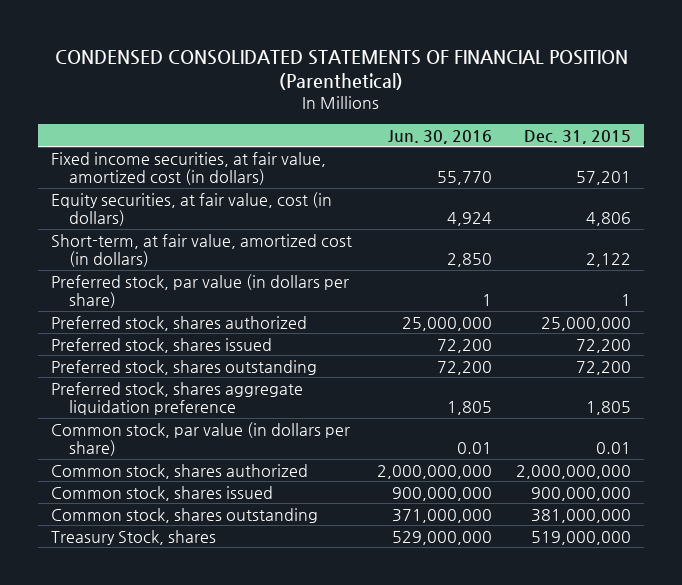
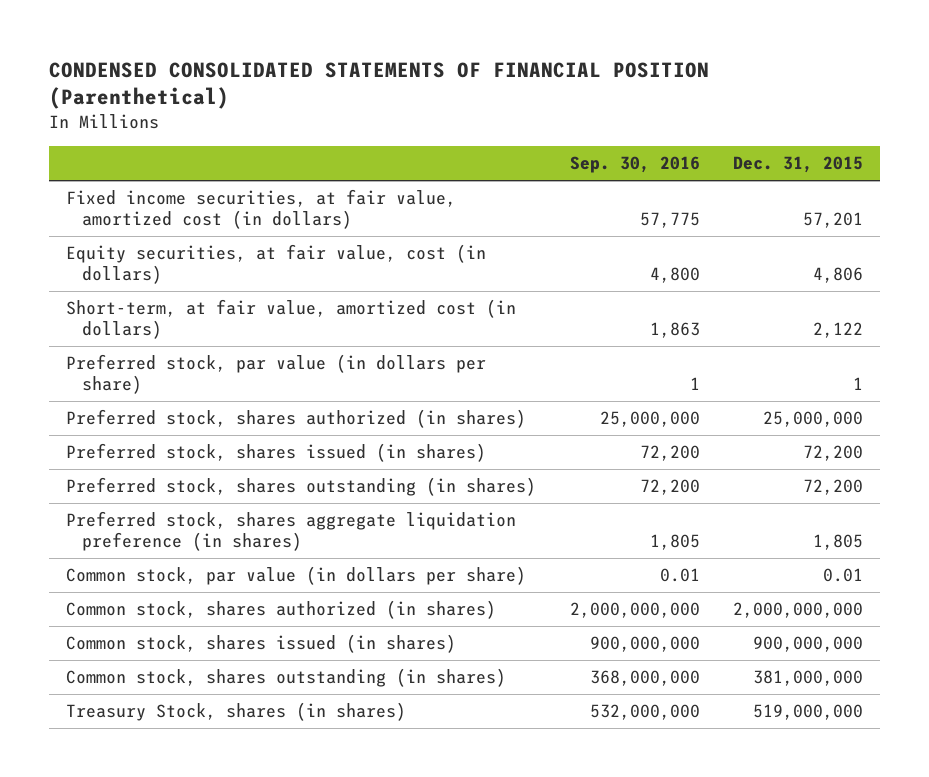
- | Jun. 30, 2016 | Dec. 31, 2015
+ | Sep. 30, 2016 | Dec. 31, 2015
- Preferred stock, shares authorized | 25,000,000 | 25,000,000
- Preferred stock, shares issued | 72,200 | 72,200
- Preferred stock, shares outstanding | 72,200 | 72,200
- Preferred stock, shares aggregate liquidation preference | 1,805 | 1,805
+ Preferred stock, shares authorized (in shares) | 25,000,000 | 25,000,000
+ Preferred stock, shares issued (in shares) | 72,200 | 72,200
+ Preferred stock, shares outstanding (in shares) | 72,200 | 72,200
+ Preferred stock, shares aggregate liquidation preference (in shares) | 1,805 | 1,805
- Common stock, shares authorized | 2,000,000,000 | 2,000,000,000
- Common stock, shares issued | 900,000,000 | 900,000,000
- Common stock, shares outstanding | 371,000,000 | 381,000,000
- Treasury Stock, shares | 529,000,000 | 519,000,000
+ Common stock, shares authorized (in shares) | 2,000,000,000 | 2,000,000,000
+ Common stock, shares issued (in shares) | 900,000,000 | 900,000,000
+ Common stock, shares outstanding (in shares) | 368,000,000 | 381,000,000
+ Treasury Stock, shares (in shares) | 532,000,000 | 519,000,000

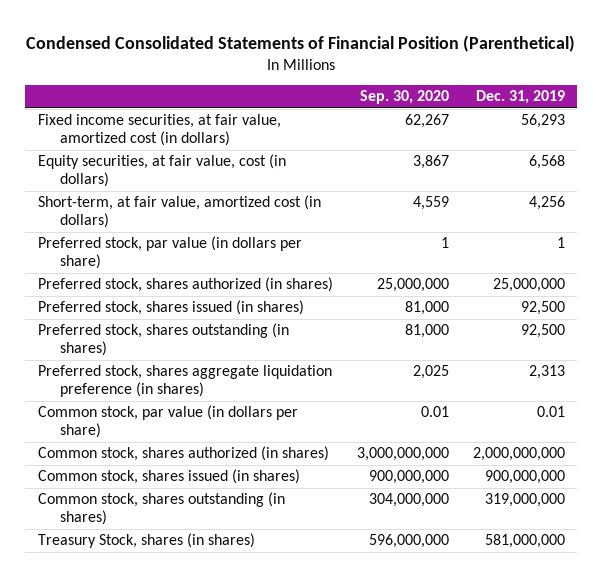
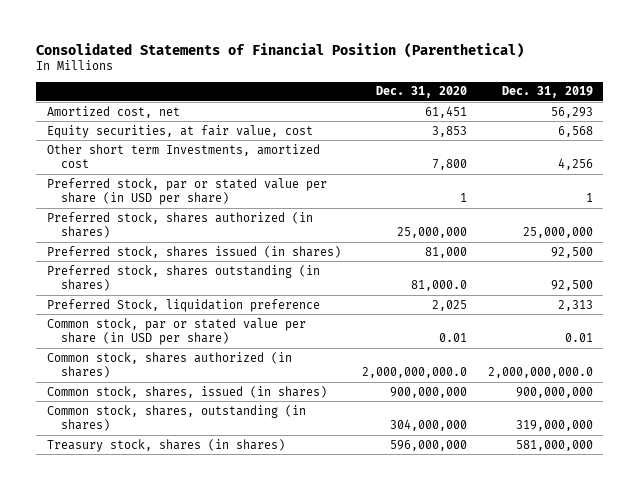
- Condensed Consolidated Statements of Financial Position (Parenthetical)
+ Consolidated Statements of Financial Position (Parenthetical)
- | Sep. 30, 2020 | Dec. 31, 2019
+ | Dec. 31, 2020 | Dec. 31, 2019
- Fixed income securities, at fair value, amortized cost (in dollars) | 62,267 | 56,293
- Equity securities, at fair value, cost (in dollars) | 3,867 | 6,568
- Short-term, at fair value, amortized cost (in dollars) | 4,559 | 4,256
- Preferred stock, par value (in dollars per share) | 1 | 1
+ Amortized cost, net | 61,451 | 56,293
+ Equity securities, at fair value, cost | 3,853 | 6,568
+ Other short term Investments, amortized cost | 7,800 | 4,256
+ Preferred stock, par or stated value per share (in USD per share) | 1 | 1
- Preferred stock, shares aggregate liquidation preference (in shares) | 2,025 | 2,313
- Common stock, par value (in dollars per share) | 0.01 | 0.01
- Common stock, shares authorized (in shares) | 3,000,000,000 | 2,000,000,000
- Common stock, shares issued (in shares) | 900,000,000 | 900,000,000
- Common stock, shares outstanding (in shares) | 304,000,000 | 319,000,000
- Treasury Stock, shares (in shares) | 596,000,000 | 581,000,000
+ Preferred Stock, liquidation preference | 2,025 | 2,313
+ Common stock, par or stated value per share (in USD per share) | 0.01 | 0.01
+ Common stock, shares authorized (in shares) | 2,000,000,000.0 | 2,000,000,000.0
+ Common stock, shares, issued (in shares) | 900,000,000 | 900,000,000
+ Common stock, shares, outstanding (in shares) | 304,000,000 | 319,000,000
+ Treasury stock, shares (in shares) | 596,000,000 | 581,000,000

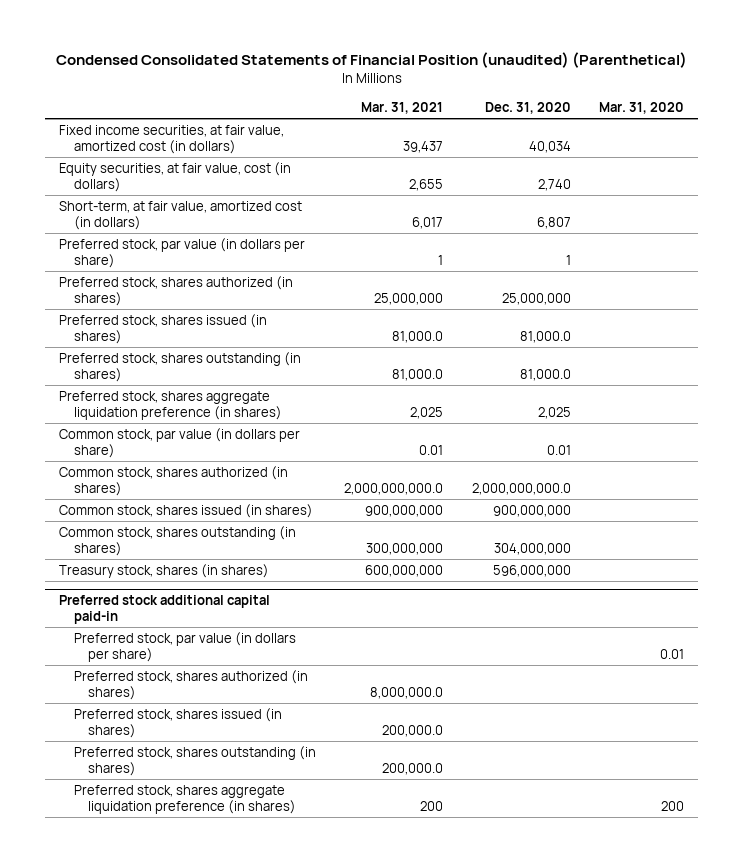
- Consolidated Statements of Financial Position (Parenthetical)
+ Condensed Consolidated Statements of Financial Position (unaudited) (Parenthetical)
- | Dec. 31, 2020 | Dec. 31, 2019
+ | Mar. 31, 2021 | Dec. 31, 2020 | Mar. 31, 2020
- Amortized cost, net | 61,451 | 56,293
- Equity securities, at fair value, cost | 3,853 | 6,568
- Other short term Investments, amortized cost | 7,800 | 4,256
- Preferred stock, par or stated value per share (in USD per share) | 1 | 1
+ Fixed income securities, at fair value, amortized cost (in dollars) | 39,437 | 40,034 |
+ Equity securities, at fair value, cost (in dollars) | 2,655 | 2,740 |
+ Short-term, at fair value, amortized cost (in dollars) | 6,017 | 6,807 |
+ Preferred stock, par value (in dollars per share) | 1 | 1 |
- Preferred stock, shares issued (in shares) | 81,000 | 92,500
+ Preferred stock, shares issued (in shares) | 81,000.0 | 81,000.0 |
- Preferred Stock, liquidation preference | 2,025 | 2,313
- Common stock, par or stated value per share (in USD per share) | 0.01 | 0.01
+ Preferred stock, shares aggregate liquidation preference (in shares) | 2,025 | 2,025 |
+ Common stock, par value (in dollars per share) | 0.01 | 0.01 |
- Common stock, shares, issued (in shares) | 900,000,000 | 900,000,000
- Common stock, shares, outstanding (in shares) | 304,000,000 | 319,000,000
+ Common stock, shares issued (in shares) | 900,000,000 | 900,000,000 |
+ Common stock, shares outstanding (in shares) | 300,000,000 | 304,000,000 |
+ Preferred stock additional capital paid-in
+ Preferred stock, par value (in dollars per share) | | | 0.01
+ Preferred stock, shares authorized (in shares) | 8,000,000.0 | |
+ Preferred stock, shares issued (in shares) | 200,000.0 | |
+ Preferred stock, shares outstanding (in shares) | 200,000.0 | |
+ Preferred stock, shares aggregate liquidation preference (in shares) | 200 | | 200

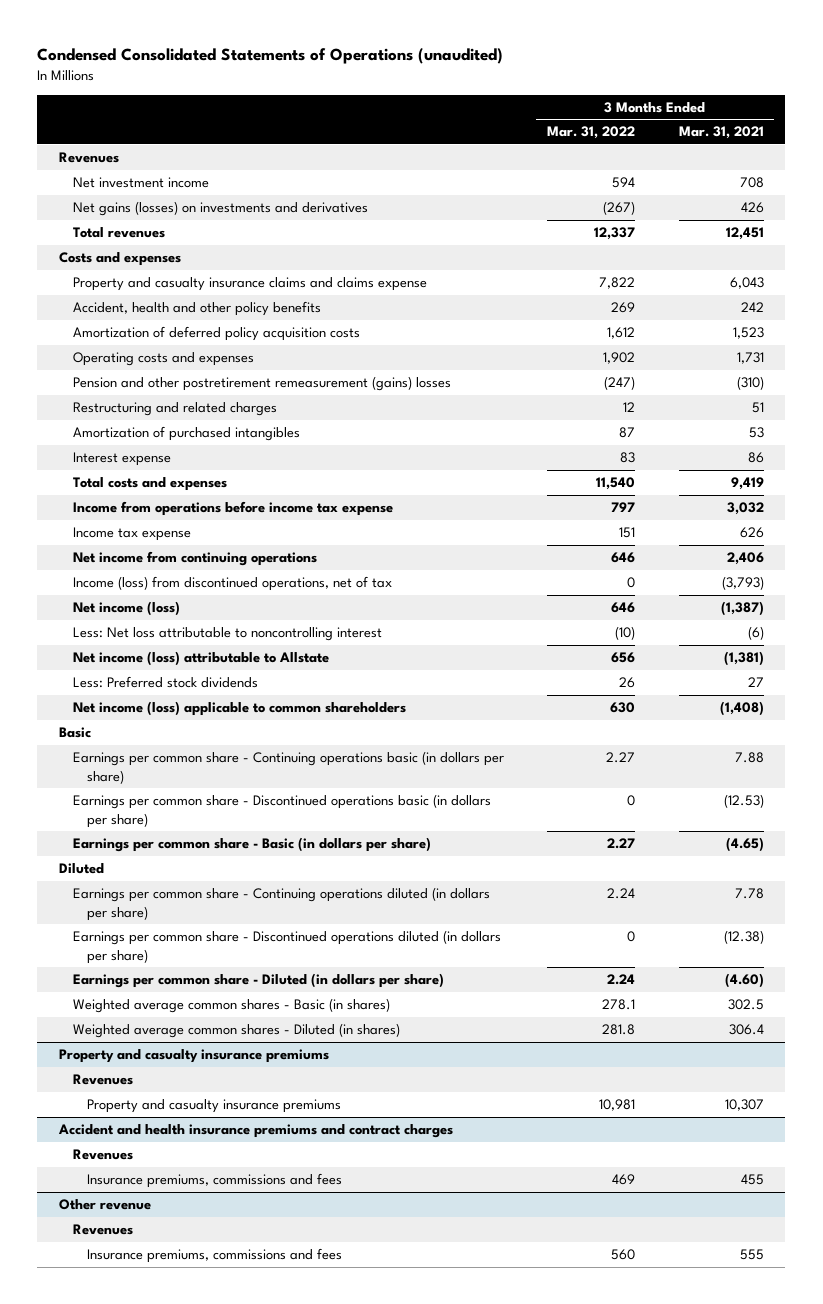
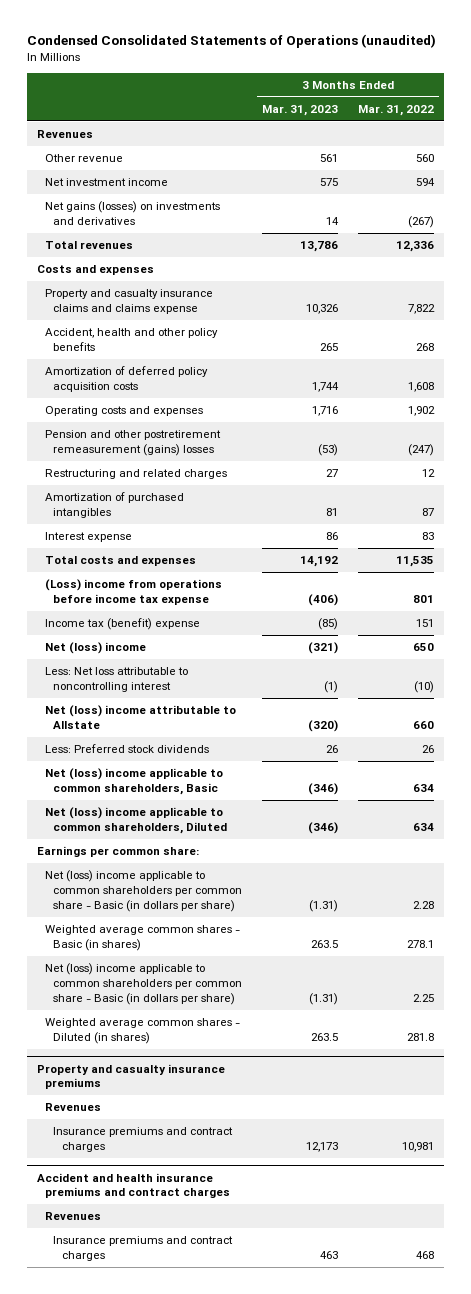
- | 3 Months Ended Mar. 31, 2022 | 3 Months Ended Mar. 31, 2021
+ | 3 Months Ended Mar. 31, 2023 | 3 Months Ended Mar. 31, 2022
+ Other revenue | 561 | 560
- Total revenues | 12,337 | 12,451
+ Total revenues | 13,786 | 12,336
- Accident, health and other policy benefits | 269 | 242
- Amortization of deferred policy acquisition costs | 1,612 | 1,523
+ Accident, health and other policy benefits | 265 | 268
+ Amortization of deferred policy acquisition costs | 1,744 | 1,608
- Total costs and expenses | 11,540 | 9,419
- Income from operations before income tax expense | 797 | 3,032
- Income tax expense | 151 | 626
- Net income from continuing operations | 646 | 2,406
- Income (loss) from discontinued operations, net of tax | 0 | (3,793)
- Net income (loss) | 646 | (1,387)
+ Total costs and expenses | 14,192 | 11,535
+ (Loss) income from operations before income tax expense | (406) | 801
+ Income tax (benefit) expense | (85) | 151
+ Net (loss) income | (321) | 650
- Net income (loss) attributable to Allstate | 656 | (1,381)
+ Net (loss) income attributable to Allstate | (320) | 660
- Net income (loss) applicable to common shareholders | 630 | (1,408)
- Basic
- Earnings per common share - Continuing operations basic (in dollars per share) | 2.27 | 7.88
- Earnings per common share - Discontinued operations basic (in dollars per share) | 0 | (12.53)
- Earnings per common share - Basic (in dollars per share) | 2.27 | (4.65)
- Diluted
- Earnings per common share - Continuing operations diluted (in dollars per share) | 2.24 | 7.78
- Earnings per common share - Discontinued operations diluted (in dollars per share) | 0 | (12.38)
- Earnings per common share - Diluted (in dollars per share) | 2.24 | (4.60)
+ Net (loss) income applicable to common shareholders, Basic | (346) | 634
+ Net (loss) income applicable to common shareholders, Diluted | (346) | 634
+ Earnings per common share:
+ Net (loss) income applicable to common shareholders per common share - Basic (in dollars per share) | (1.31) | 2.28
+ Net (loss) income applicable to common shareholders per common share - Basic (in dollars per share) | (1.31) | 2.25
@ Property and casualty insurance premiums
- Property and casualty insurance premiums | 10,981 | 10,307
+ Insurance premiums and contract charges | 12,173 | 10,981
@ Accident and health insurance premiums and contract charges
- Insurance premiums, commissions and fees | 469 | 455
- Other revenue
- Revenues
- Insurance premiums, commissions and fees | 560 | 555
@ Accident and health insurance premiums and contract charges
+ Insurance premiums and contract charges | 463 | 468

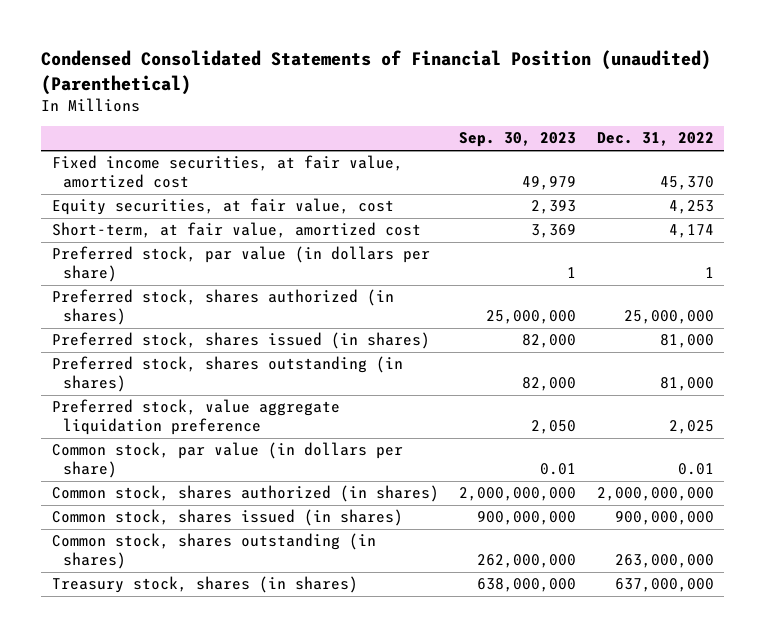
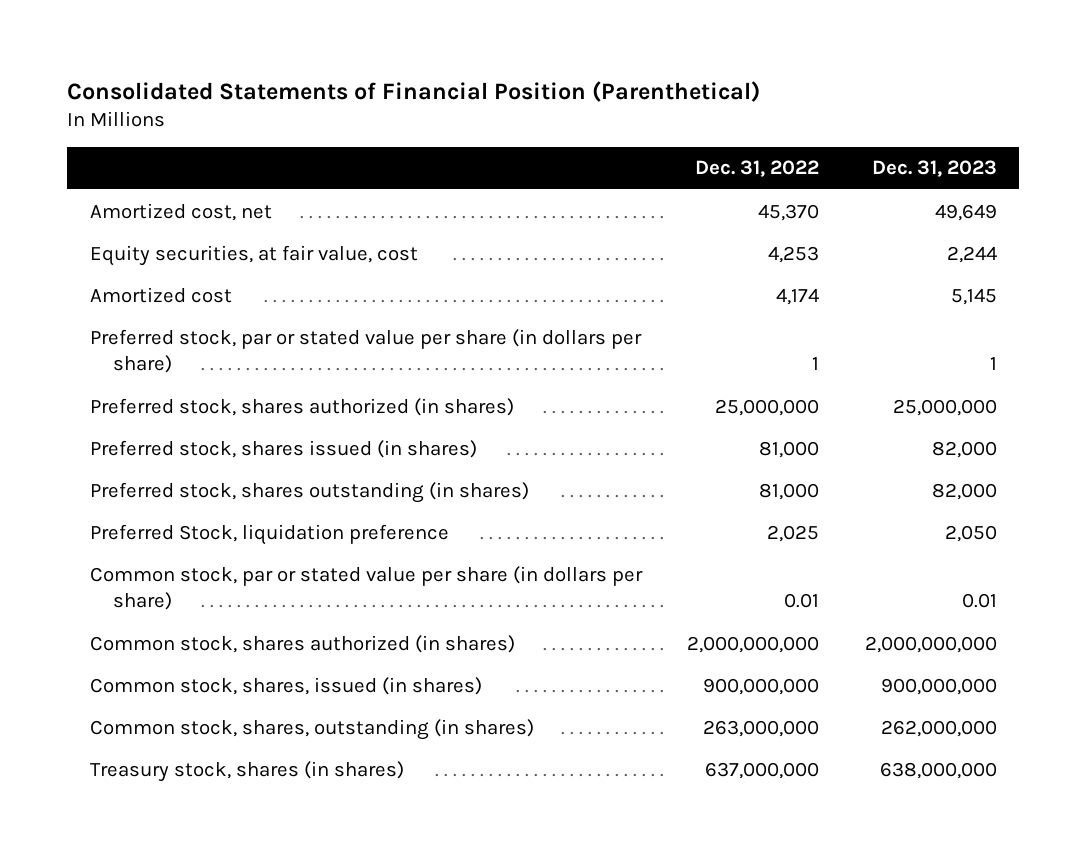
- Condensed Consolidated Statements of Financial Position (unaudited) (Parenthetical)
+ Consolidated Statements of Financial Position (Parenthetical)
- | Sep. 30, 2023 | Dec. 31, 2022
+ | Dec. 31, 2022 | Dec. 31, 2023
- Fixed income securities, at fair value, amortized cost | 49,979 | 45,370
+ Amortized cost, net | 45,370 | 49,649
- Short-term, at fair value, amortized cost | 3,369 | 4,174
- Preferred stock, par value (in dollars per share) | 1 | 1
+ Amortized cost | 4,174 | 5,145
+ Preferred stock, par or stated value per share (in dollars per share) | 1 | 1
- Preferred stock, value aggregate liquidation preference | 2,050 | 2,025
- Common stock, par value (in dollars per share) | 0.01 | 0.01
+ Preferred Stock, liquidation preference | 2,025 | 2,050
+ Common stock, par or stated value per share (in dollars per share) | 0.01 | 0.01
- Common stock, shares issued (in shares) | 900,000,000 | 900,000,000
- Common stock, shares outstanding (in shares) | 262,000,000 | 263,000,000
+ Common stock, shares, issued (in shares) | 900,000,000 | 900,000,000
+ Common stock, shares, outstanding (in shares) | 263,000,000 | 262,000,000

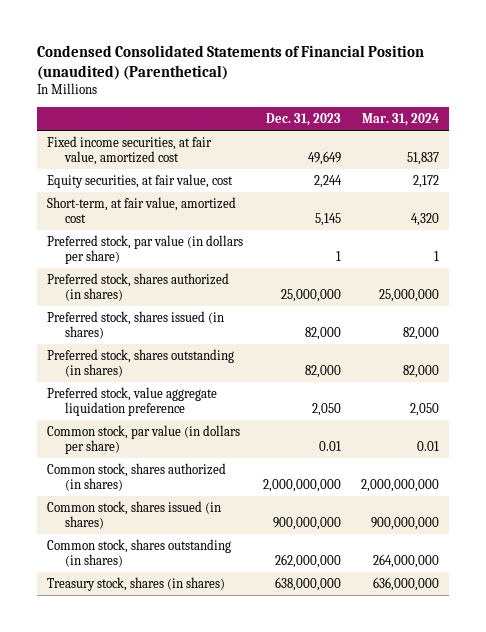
- Consolidated Statements of Financial Position (Parenthetical)
+ Condensed Consolidated Statements of Financial Position (unaudited) (Parenthetical)
- | Dec. 31, 2022 | Dec. 31, 2023
+ | Dec. 31, 2023 | Mar. 31, 2024
- Amortized cost, net | 45,370 | 49,649
+ Fixed income securities, at fair value, amortized cost | 49,649 | 51,837
- Amortized cost | 4,174 | 5,145
- Preferred stock, par or stated value per share (in dollars per share) | 1 | 1
+ Short-term, at fair value, amortized cost | 5,145 | 4,320
+ Preferred stock, par value (in dollars per share) | 1 | 1
- Preferred Stock, liquidation preference | 2,025 | 2,050
- Common stock, par or stated value per share (in dollars per share) | 0.01 | 0.01
+ Preferred stock, value aggregate liquidation preference | 2,050 | 2,050
+ Common stock, par value (in dollars per share) | 0.01 | 0.01
- Common stock, shares, issued (in shares) | 900,000,000 | 900,000,000
- Common stock, shares, outstanding (in shares) | 263,000,000 | 262,000,000
+ Common stock, shares issued (in shares) | 900,000,000 | 900,000,000
+ Common stock, shares outstanding (in shares) | 262,000,000 | 264,000,000

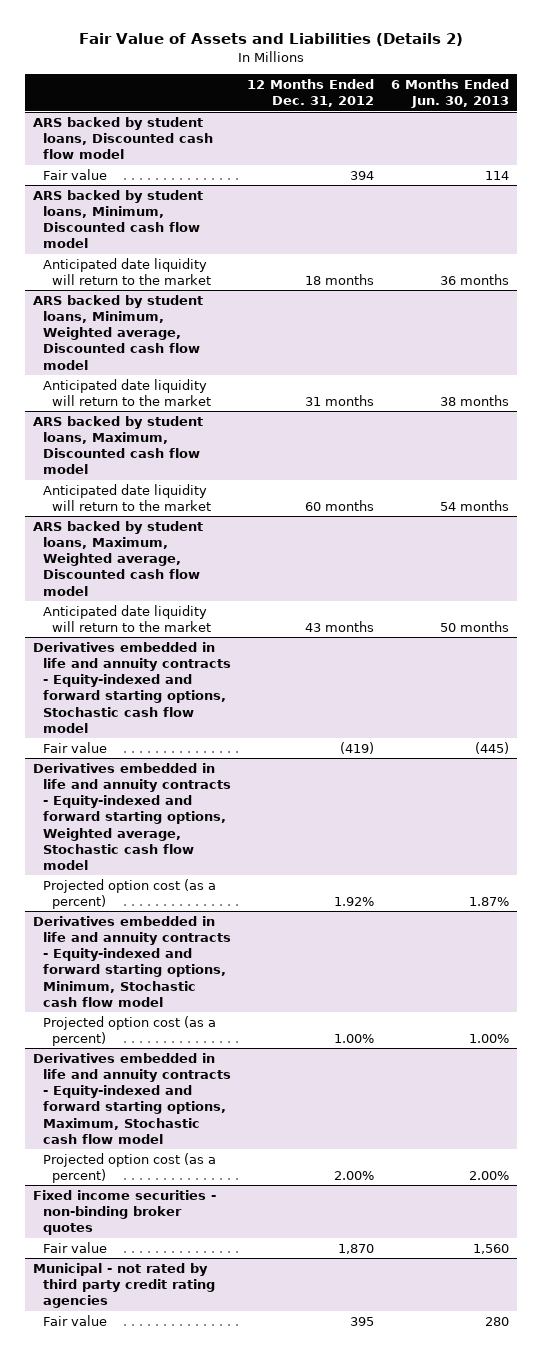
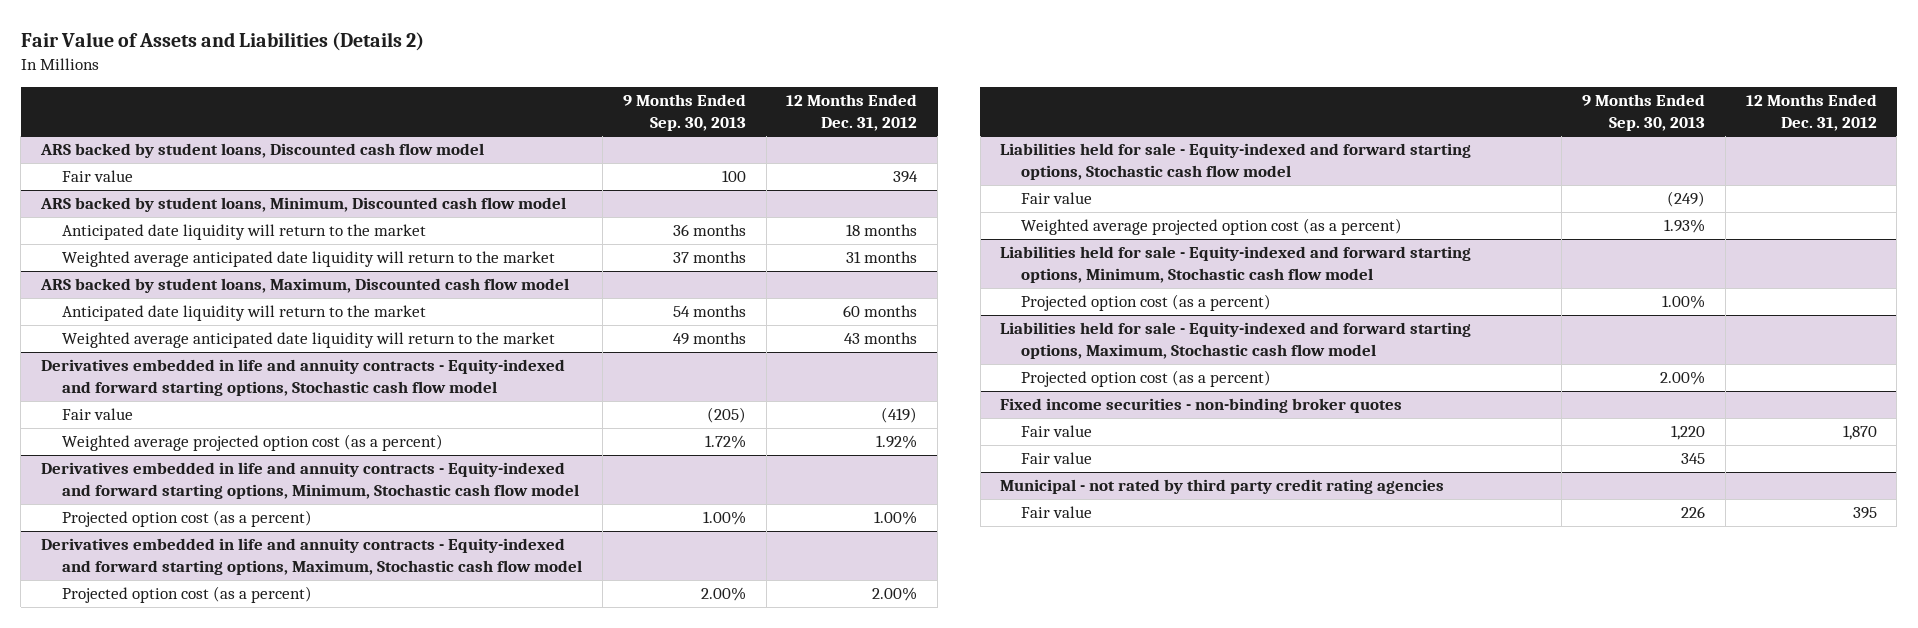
- | 12 Months Ended Dec. 31, 2012 | 6 Months Ended Jun. 30, 2013
+ | 9 Months Ended Sep. 30, 2013 | 12 Months Ended Dec. 31, 2012
- ARS backed by student loans, Minimum, Weighted average, Discounted cash flow model
- Anticipated date liquidity will return to the market | 31 months | 38 months
@ ARS backed by student loans, Minimum, Discounted cash flow model
+ Weighted average anticipated date liquidity will return to the market | 37 months | 31 months
- ARS backed by student loans, Maximum, Weighted average, Discounted cash flow model
- Anticipated date liquidity will return to the market | 43 months | 50 months
@ ARS backed by student loans, Maximum, Discounted cash flow model
+ Weighted average anticipated date liquidity will return to the market | 49 months | 43 months
- Derivatives embedded in life and annuity contracts - Equity-indexed and forward starting options, Weighted average, Stochastic cash flow model
- Projected option cost (as a percent) | 1.92% | 1.87%
@ Derivatives embedded in life and annuity contracts - Equity-indexed and forward starting options, Stochastic cash flow model
+ Weighted average projected option cost (as a percent) | 1.72% | 1.92%
+ Liabilities held for sale - Equity-indexed and forward starting options, Stochastic cash flow model
+ Fair value | (249) |
+ Weighted average projected option cost (as a percent) | 1.93% |
+ Liabilities held for sale - Equity-indexed and forward starting options, Minimum, Stochastic cash flow model
+ Projected option cost (as a percent) | 1.00% |
+ Liabilities held for sale - Equity-indexed and forward starting options, Maximum, Stochastic cash flow model
+ Projected option cost (as a percent) | 2.00% |
@ Fixed income securities - non-binding broker quotes
+ Fair value | 345 |

